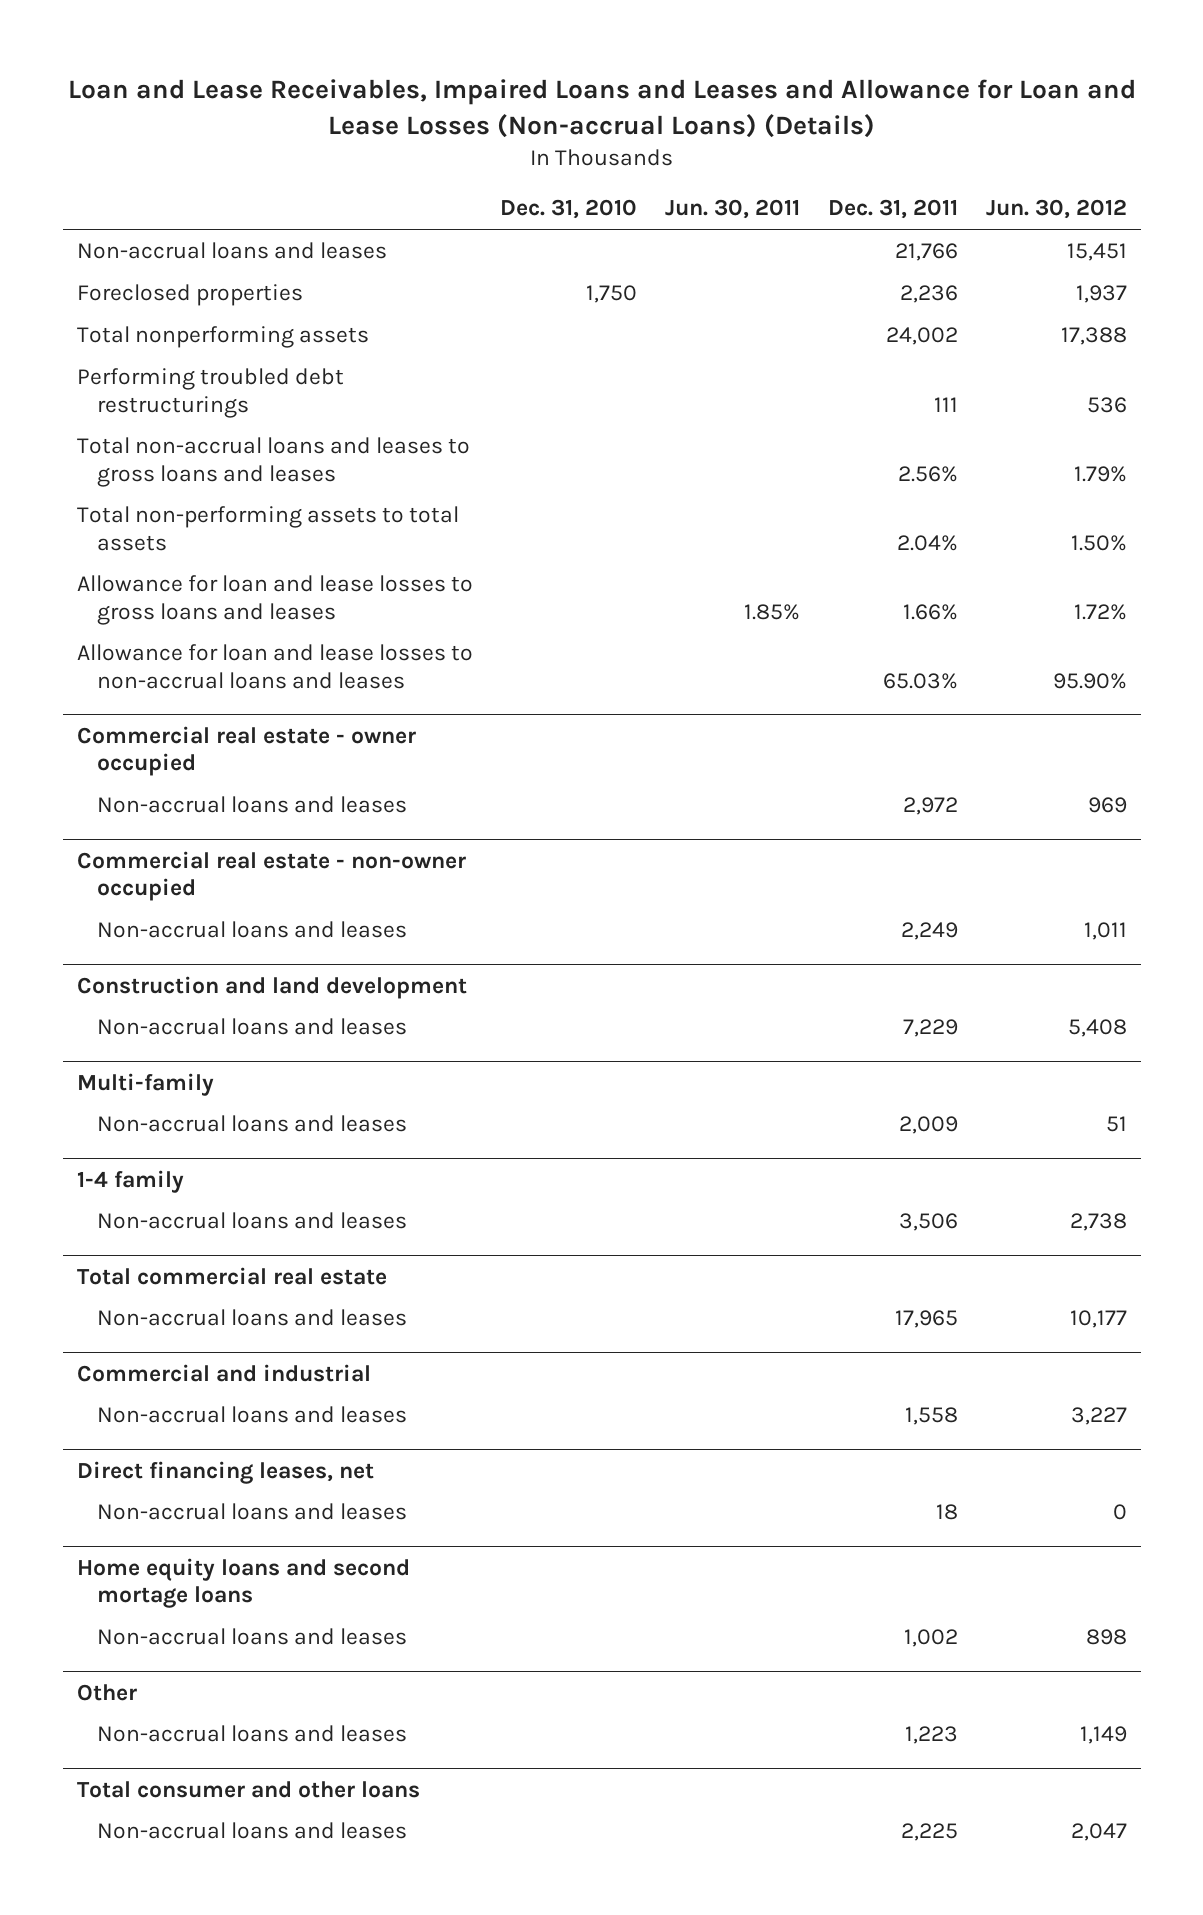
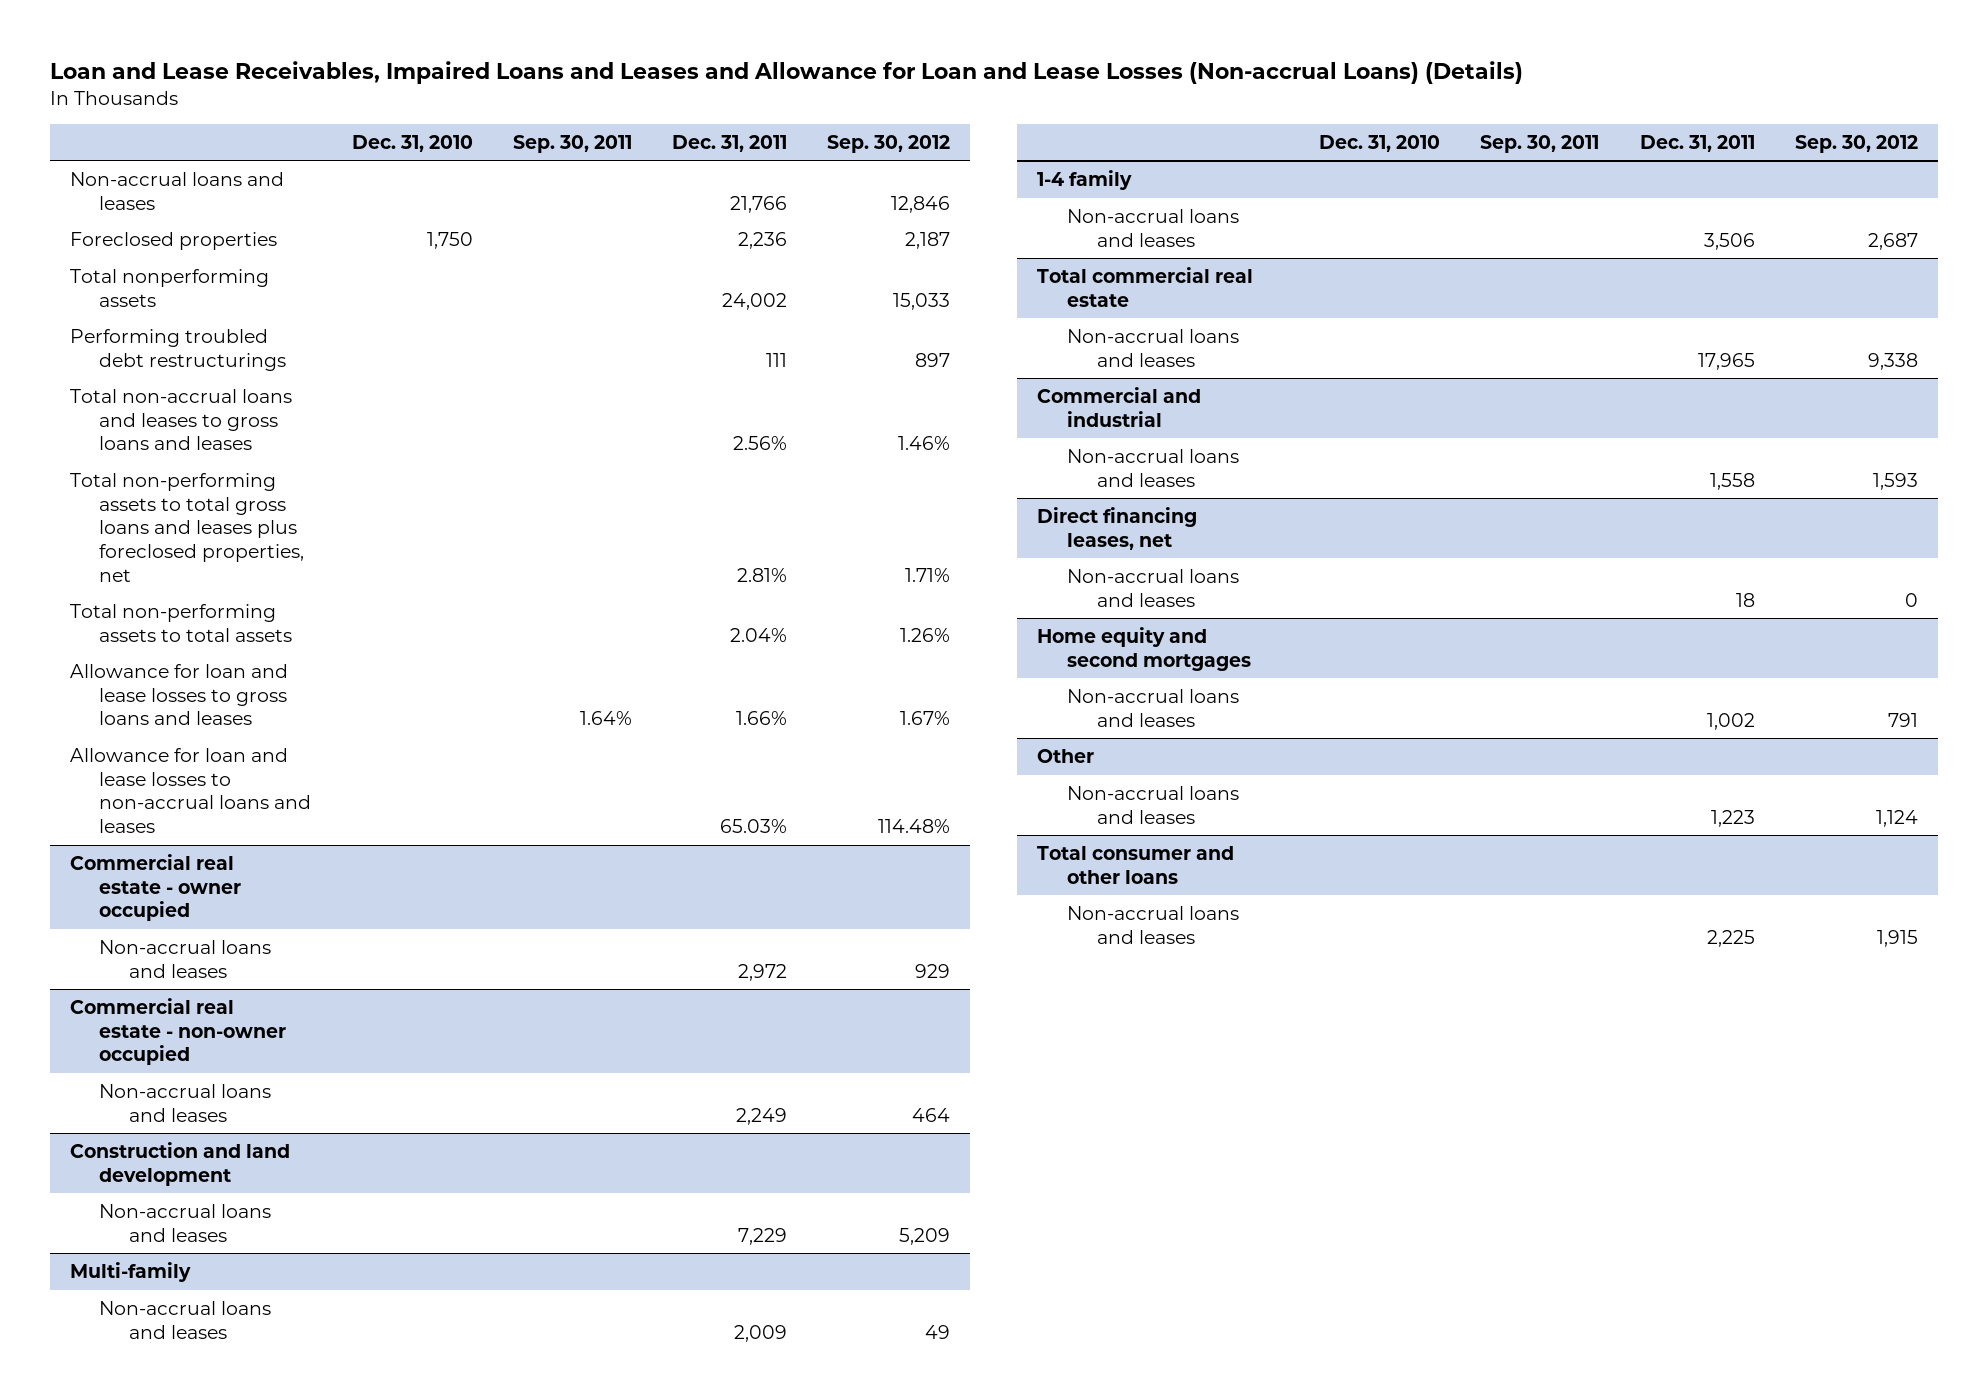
- | Dec. 31, 2010 | Jun. 30, 2011 | Dec. 31, 2011 | Jun. 30, 2012
+ | Dec. 31, 2010 | Sep. 30, 2011 | Dec. 31, 2011 | Sep. 30, 2012
+ Total non-performing assets to total gross loans and leases plus foreclosed properties, net | | | 2.81% | 1.71%
- Home equity loans and second mortage loans
+ Home equity and second mortgages

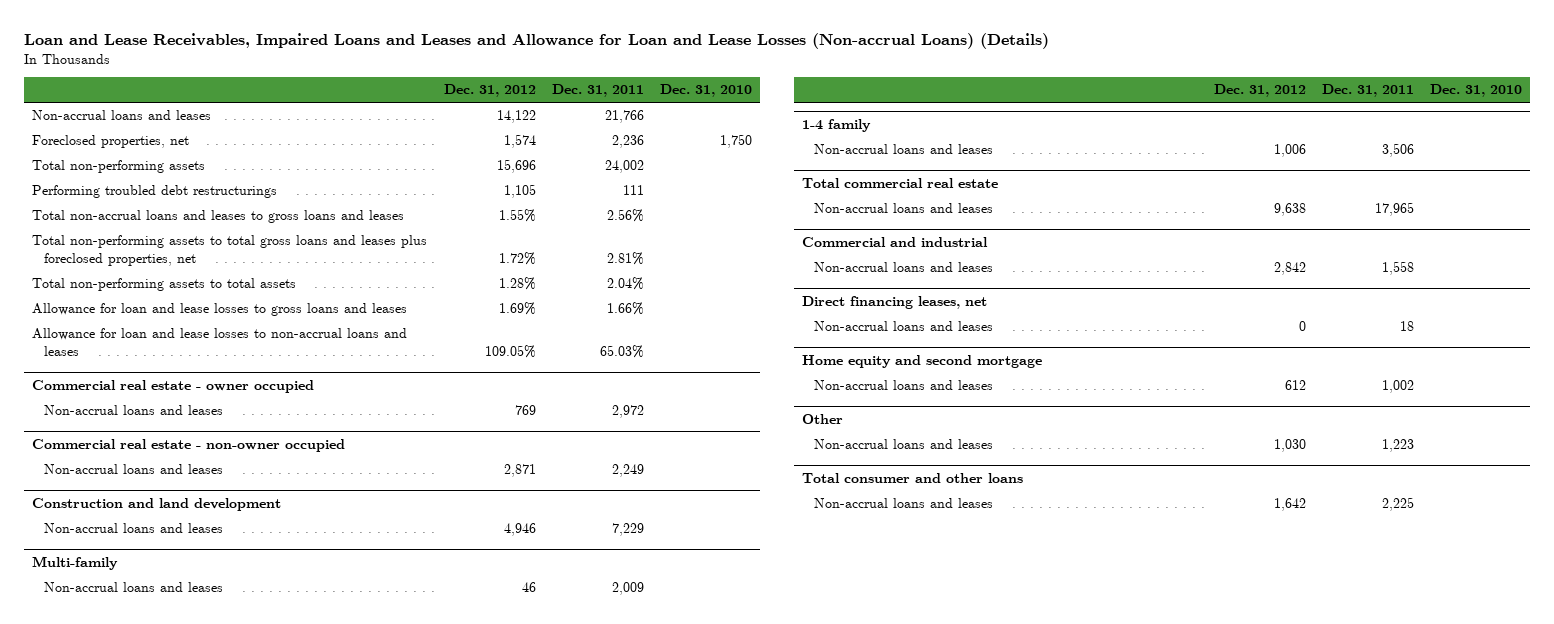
- | Dec. 31, 2010 | Sep. 30, 2011 | Dec. 31, 2011 | Sep. 30, 2012
+ | Dec. 31, 2012 | Dec. 31, 2011 | Dec. 31, 2010
- Foreclosed properties | 1,750 | | 2,236 | 2,187
- Total nonperforming assets | | | 24,002 | 15,033
+ Foreclosed properties, net | 1,574 | 2,236 | 1,750
+ Total non-performing assets | 15,696 | 24,002 |
- Home equity and second mortgages
+ Home equity and second mortgage

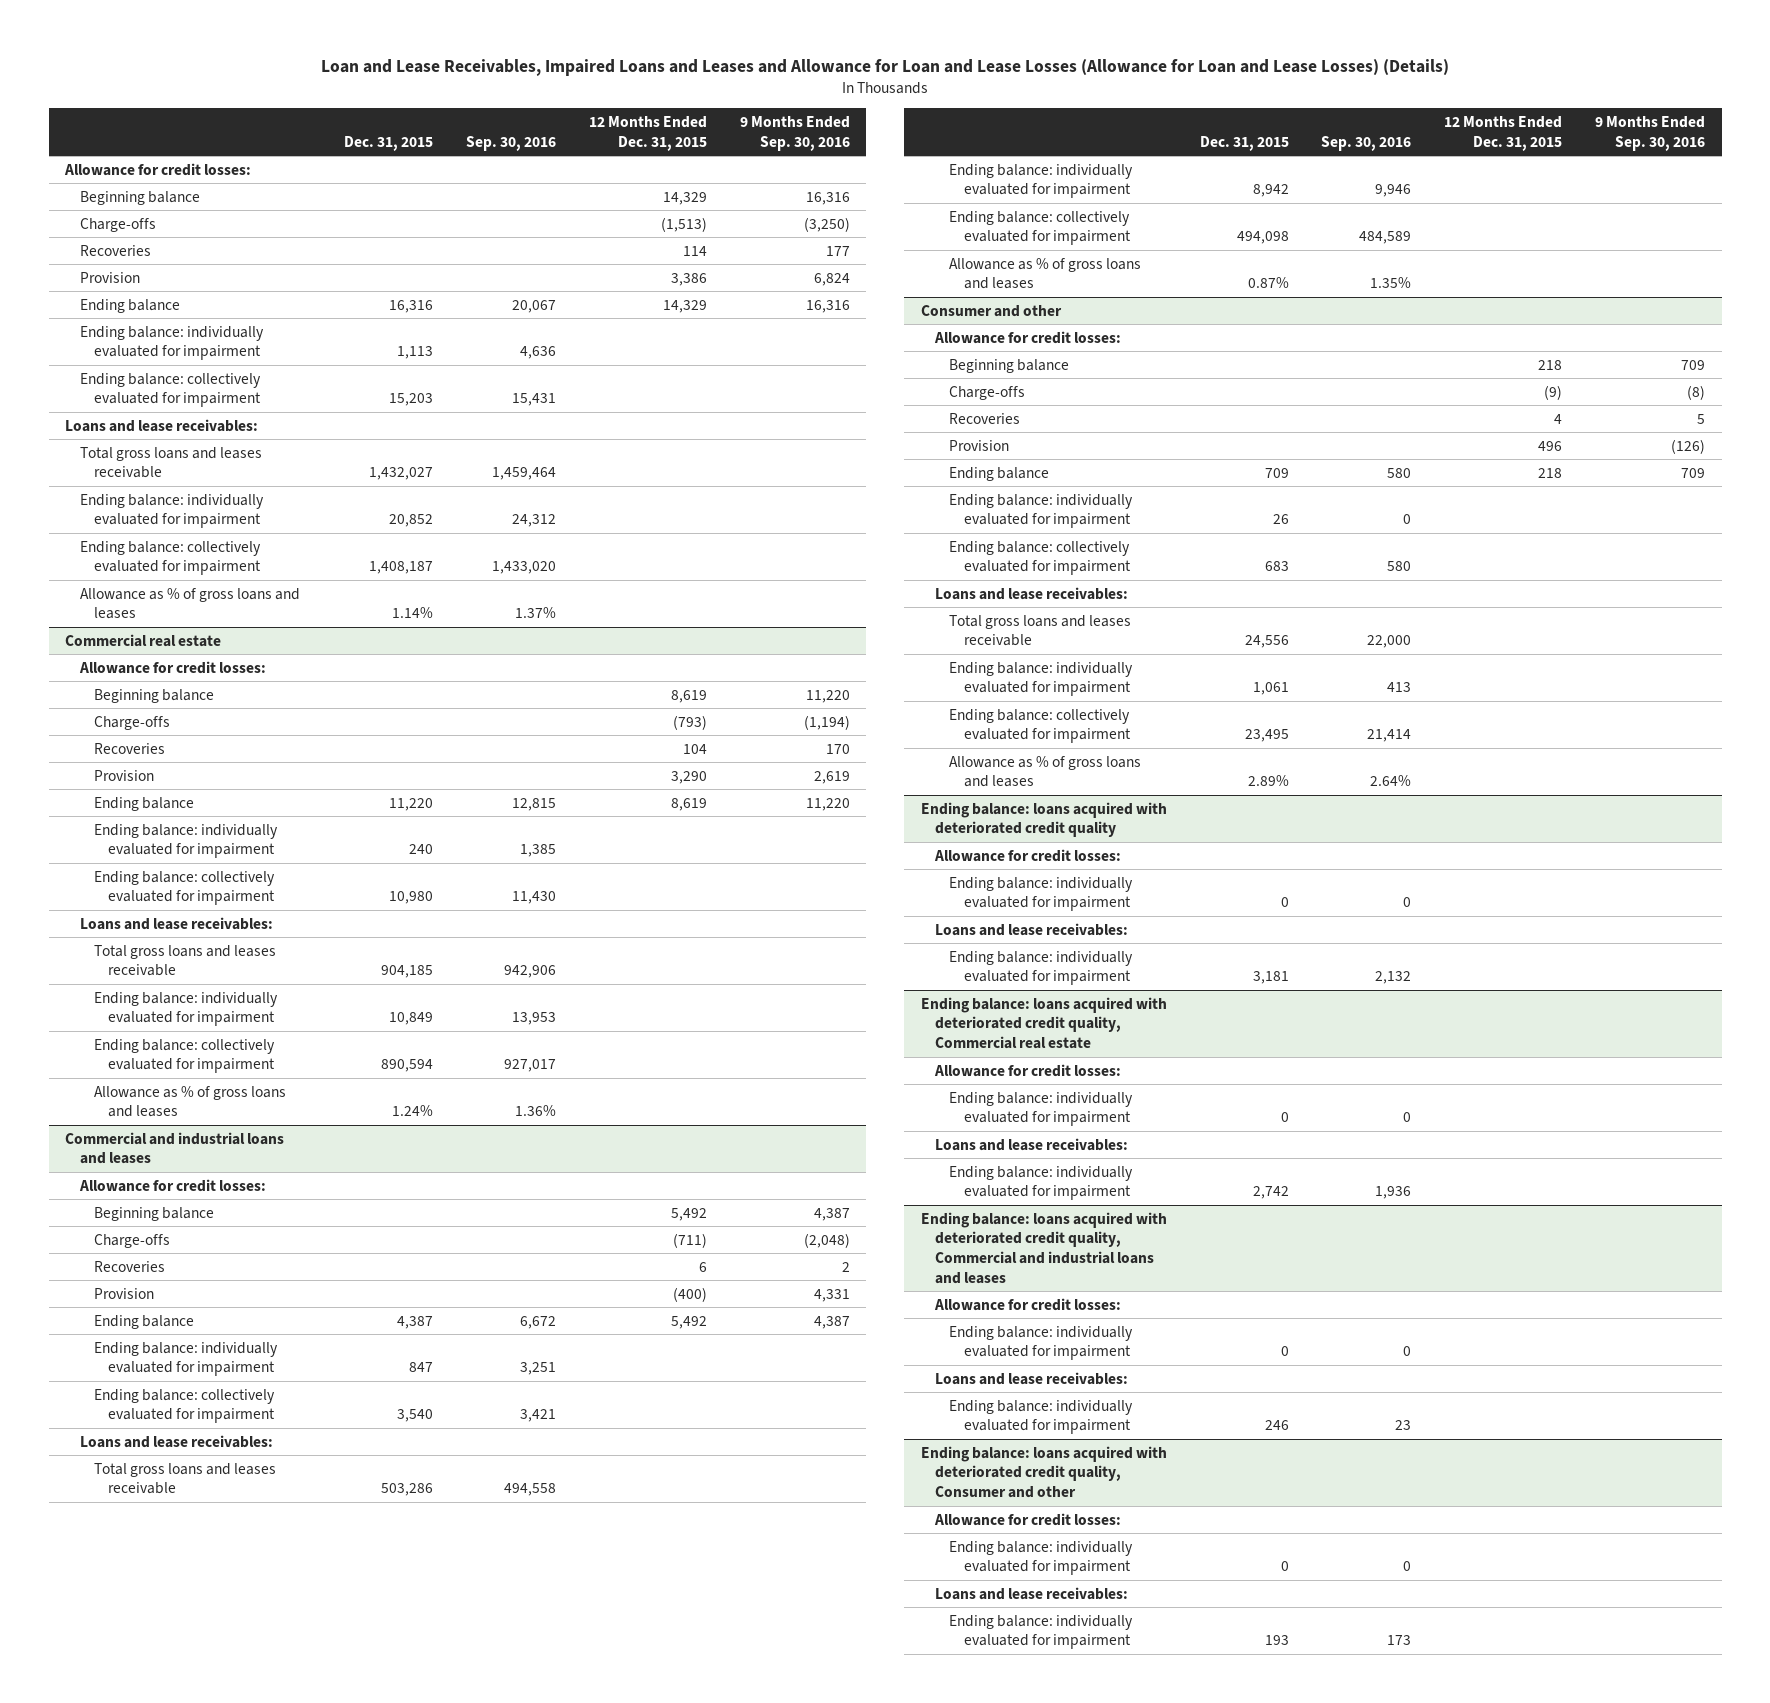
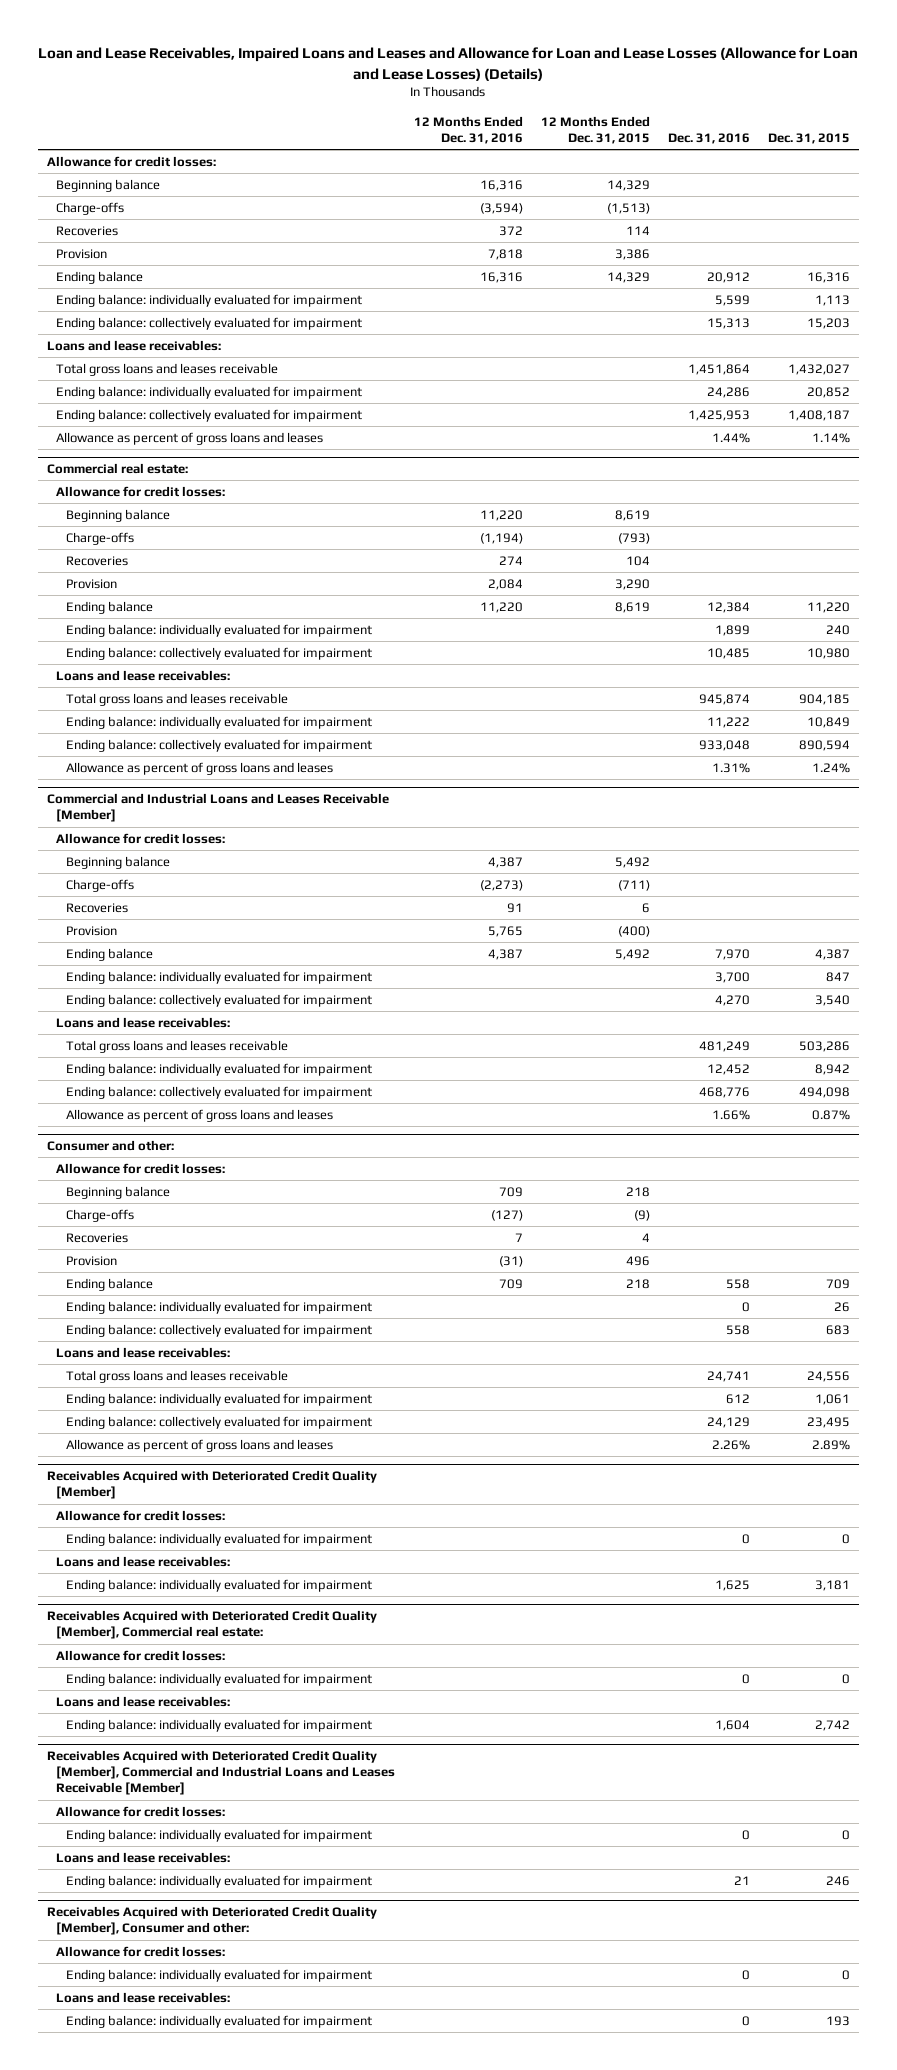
- | Dec. 31, 2015 | Sep. 30, 2016 | 12 Months Ended Dec. 31, 2015 | 9 Months Ended Sep. 30, 2016
+ | 12 Months Ended Dec. 31, 2016 | 12 Months Ended Dec. 31, 2015 | Dec. 31, 2016 | Dec. 31, 2015
- Allowance as % of gross loans and leases | 1.14% | 1.37% | |
- Commercial real estate
+ Allowance as percent of gross loans and leases | | | 1.44% | 1.14%
+ Commercial real estate:
- Allowance as % of gross loans and leases | 1.24% | 1.36% | |
- Commercial and industrial loans and leases
+ Allowance as percent of gross loans and leases | | | 1.31% | 1.24%
+ Commercial and Industrial Loans and Leases Receivable [Member]
- Allowance as % of gross loans and leases | 0.87% | 1.35% | |
- Consumer and other
+ Allowance as percent of gross loans and leases | | | 1.66% | 0.87%
+ Consumer and other:
- Allowance as % of gross loans and leases | 2.89% | 2.64% | |
- Ending balance: loans acquired with deteriorated credit quality
+ Allowance as percent of gross loans and leases | | | 2.26% | 2.89%
+ Receivables Acquired with Deteriorated Credit Quality [Member]
- Ending balance: loans acquired with deteriorated credit quality, Commercial real estate
+ Receivables Acquired with Deteriorated Credit Quality [Member], Commercial real estate:
- Ending balance: loans acquired with deteriorated credit quality, Commercial and industrial loans and leases
+ Receivables Acquired with Deteriorated Credit Quality [Member], Commercial and Industrial Loans and Leases Receivable [Member]
- Ending balance: loans acquired with deteriorated credit quality, Consumer and other
+ Receivables Acquired with Deteriorated Credit Quality [Member], Consumer and other:

